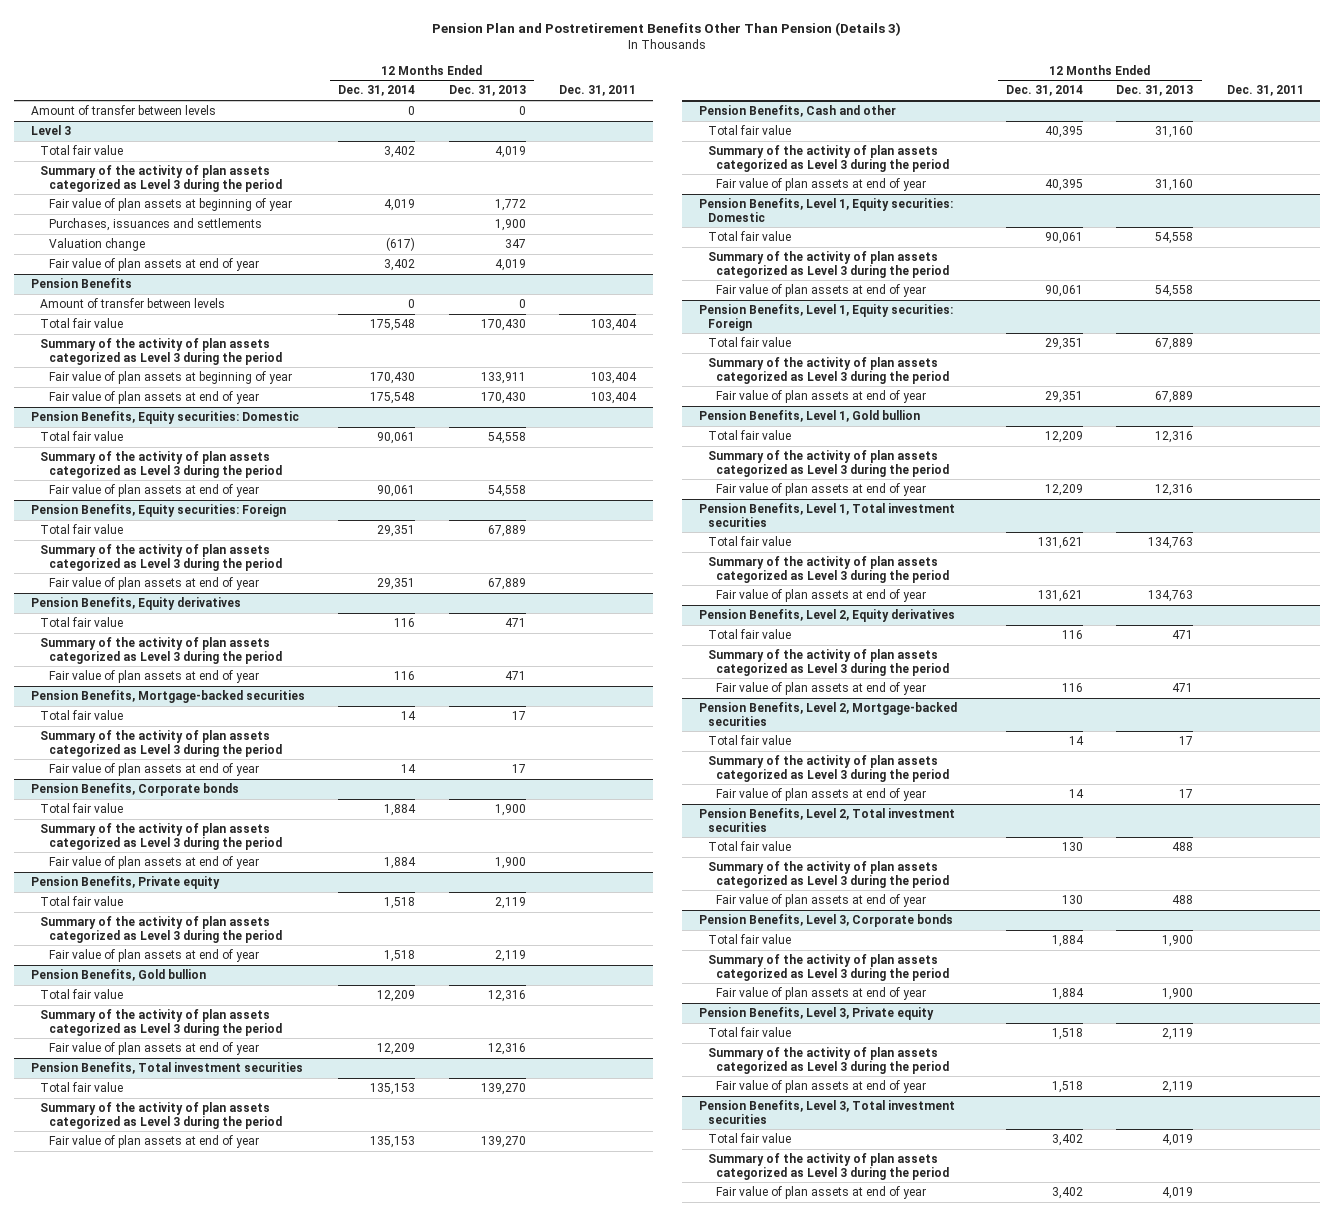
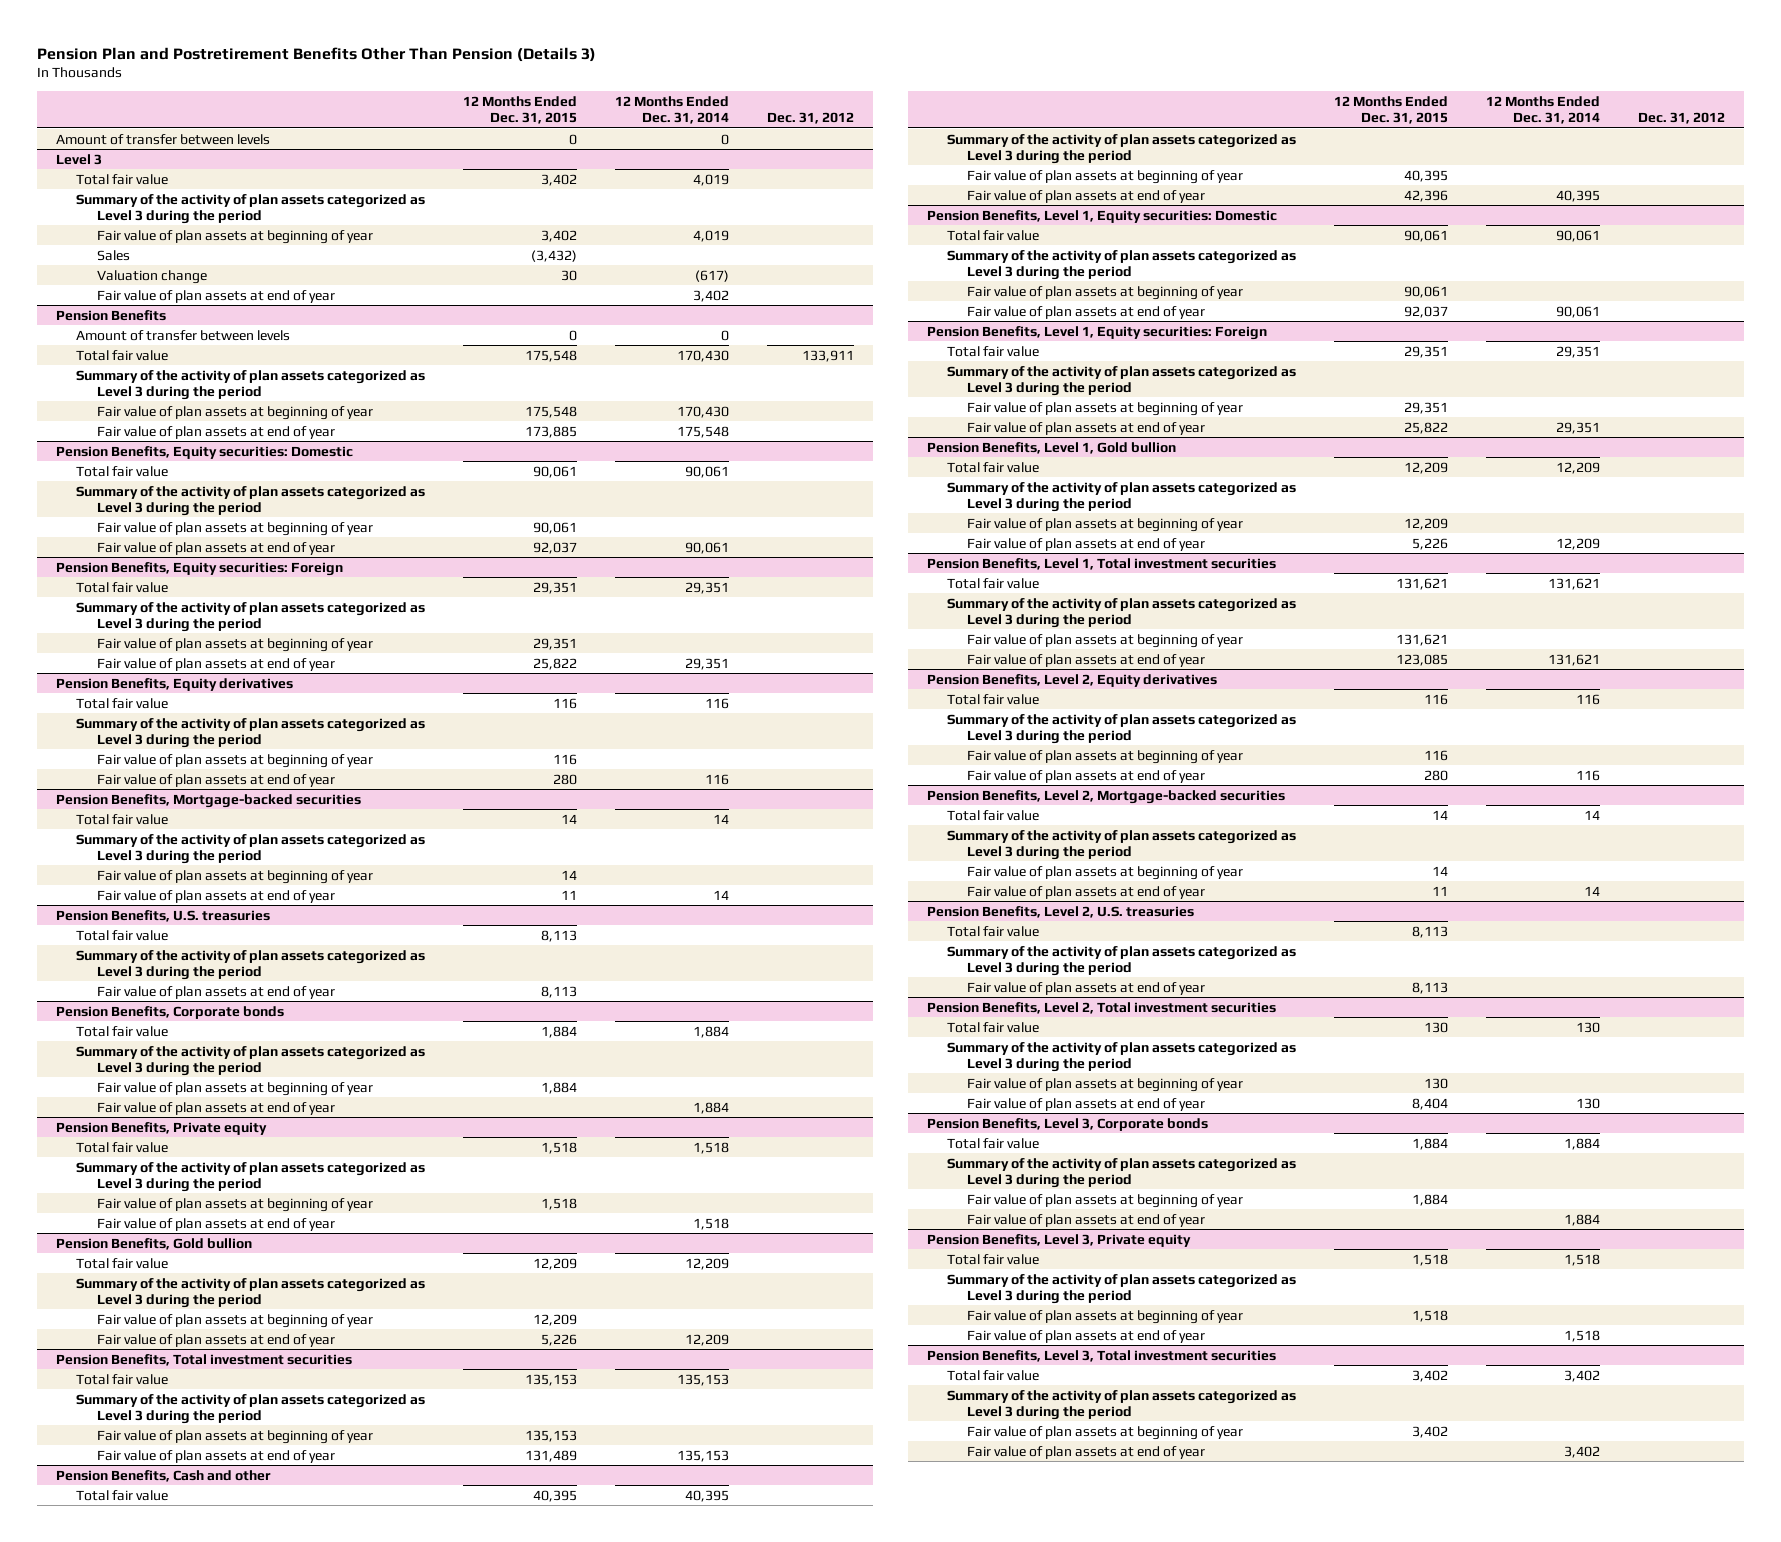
- | 12 Months Ended Dec. 31, 2014 | 12 Months Ended Dec. 31, 2013 | Dec. 31, 2011
+ | 12 Months Ended Dec. 31, 2015 | 12 Months Ended Dec. 31, 2014 | Dec. 31, 2012
@ Level 3
- Total fair value | 3,402 | 4,019 |
+ Total fair value | 3,402 | 4,019 |
- Purchases, issuances and settlements | | 1,900 |
+ Sales | (3,432) | |
@ Pension Benefits
- Total fair value | 175,548 | 170,430 | 103,404
+ Total fair value | 175,548 | 170,430 | 133,911
@ Pension Benefits, Equity securities: Domestic
+ Fair value of plan assets at beginning of year | 90,061 | |
@ Pension Benefits, Equity securities: Foreign
+ Fair value of plan assets at beginning of year | 29,351 | |
@ Pension Benefits, Equity derivatives
+ Fair value of plan assets at beginning of year | 116 | |
@ Pension Benefits, Mortgage-backed securities
+ Fair value of plan assets at beginning of year | 14 | |
+ Pension Benefits, U.S. treasuries
+ Total fair value | 8,113 | |
+ Summary of the activity of plan assets categorized as Level 3 during the period
+ Fair value of plan assets at end of year | 8,113 | |
@ Pension Benefits, Corporate bonds
+ Fair value of plan assets at beginning of year | 1,884 | |
@ Pension Benefits, Private equity
+ Fair value of plan assets at beginning of year | 1,518 | |
@ Pension Benefits, Gold bullion
+ Fair value of plan assets at beginning of year | 12,209 | |
@ Pension Benefits, Total investment securities
+ Fair value of plan assets at beginning of year | 135,153 | |
@ Pension Benefits, Cash and other
+ Fair value of plan assets at beginning of year | 40,395 | |
@ Pension Benefits, Level 1, Equity securities: Domestic
+ Fair value of plan assets at beginning of year | 90,061 | |
@ Pension Benefits, Level 1, Equity securities: Foreign
+ Fair value of plan assets at beginning of year | 29,351 | |
@ Pension Benefits, Level 1, Gold bullion
+ Fair value of plan assets at beginning of year | 12,209 | |
@ Pension Benefits, Level 1, Total investment securities
+ Fair value of plan assets at beginning of year | 131,621 | |
@ Pension Benefits, Level 2, Equity derivatives
+ Fair value of plan assets at beginning of year | 116 | |
@ Pension Benefits, Level 2, Mortgage-backed securities
+ Fair value of plan assets at beginning of year | 14 | |
+ Pension Benefits, Level 2, U.S. treasuries
+ Total fair value | 8,113 | |
+ Summary of the activity of plan assets categorized as Level 3 during the period
+ Fair value of plan assets at end of year | 8,113 | |
@ Pension Benefits, Level 2, Total investment securities
+ Fair value of plan assets at beginning of year | 130 | |
@ Pension Benefits, Level 3, Corporate bonds
+ Fair value of plan assets at beginning of year | 1,884 | |
@ Pension Benefits, Level 3, Private equity
+ Fair value of plan assets at beginning of year | 1,518 | |
@ Pension Benefits, Level 3, Total investment securities
+ Fair value of plan assets at beginning of year | 3,402 | |

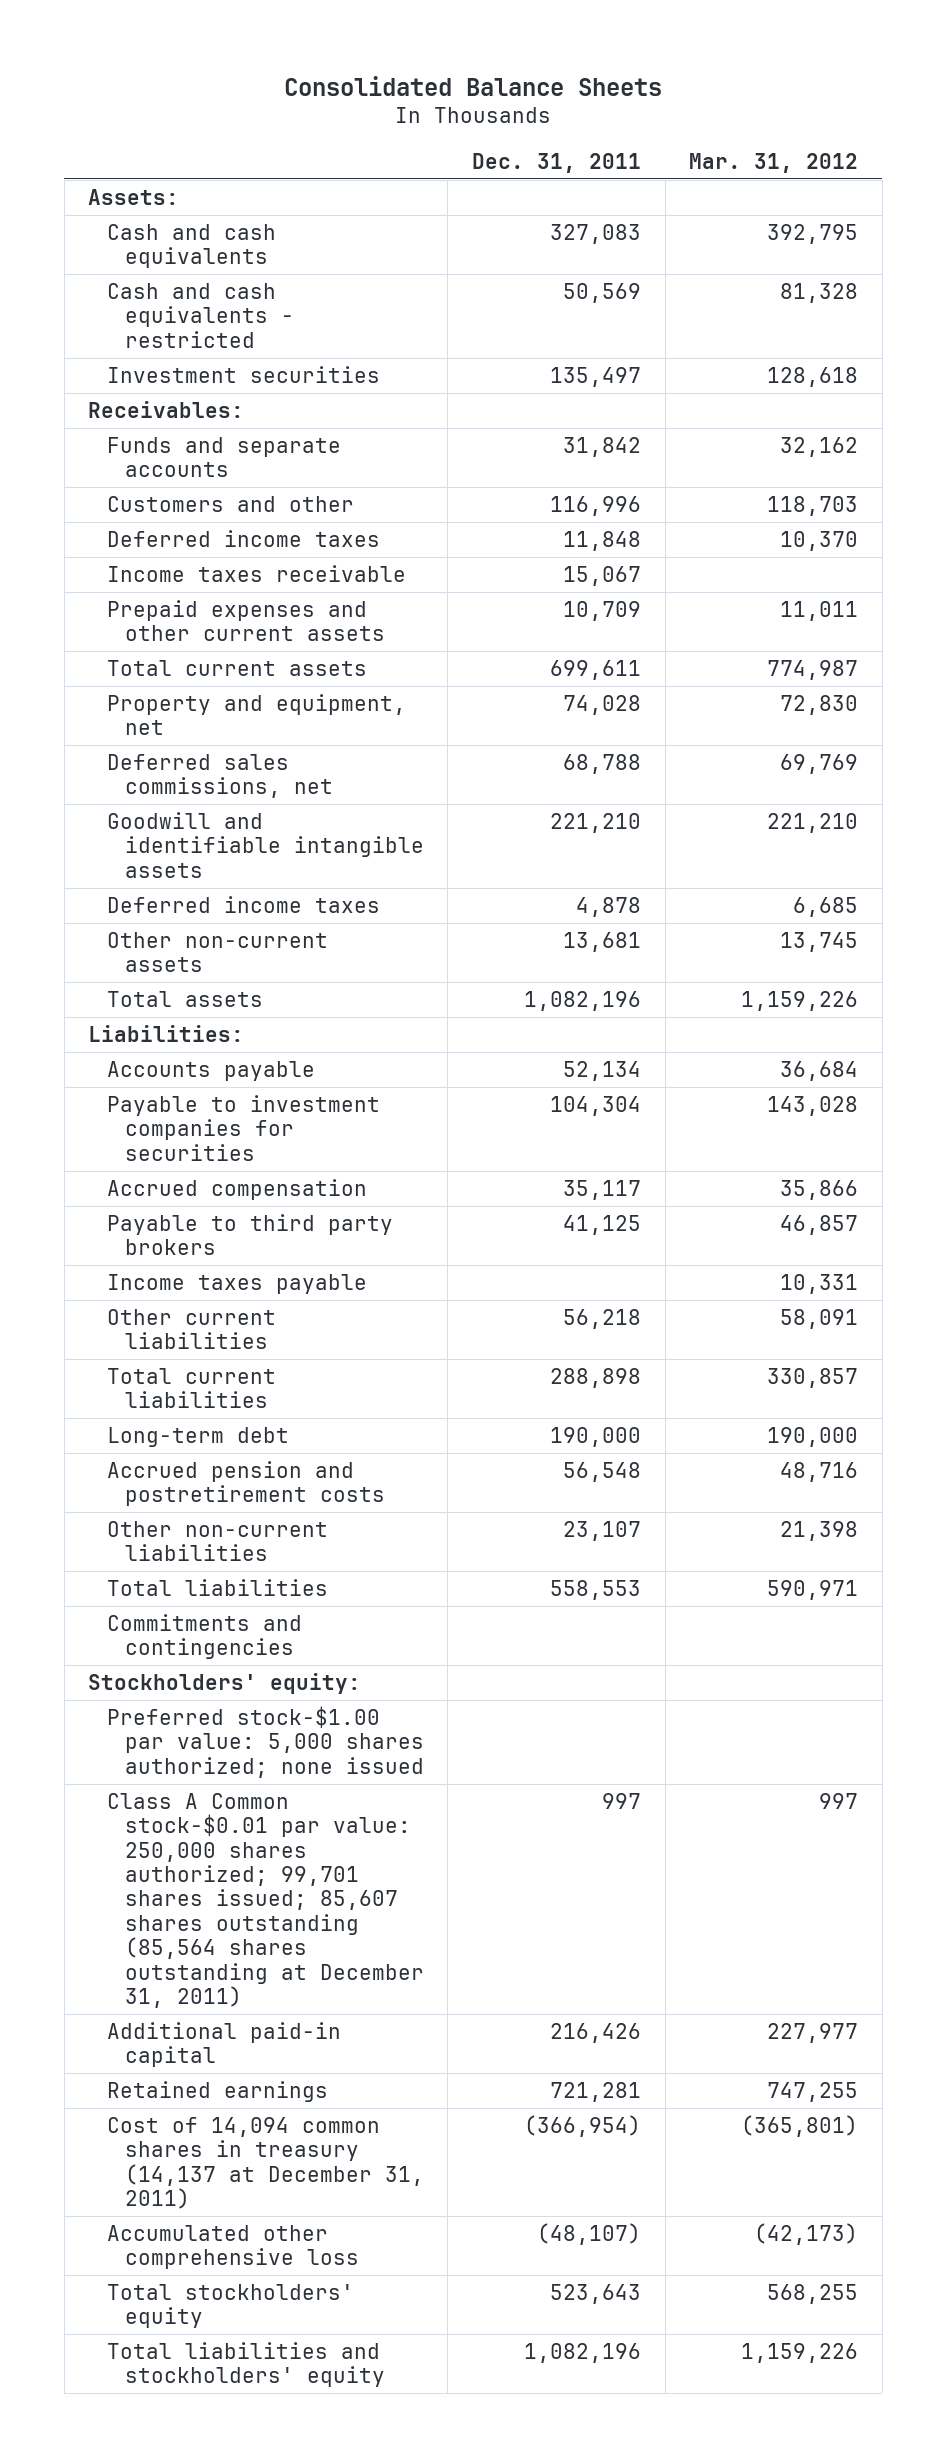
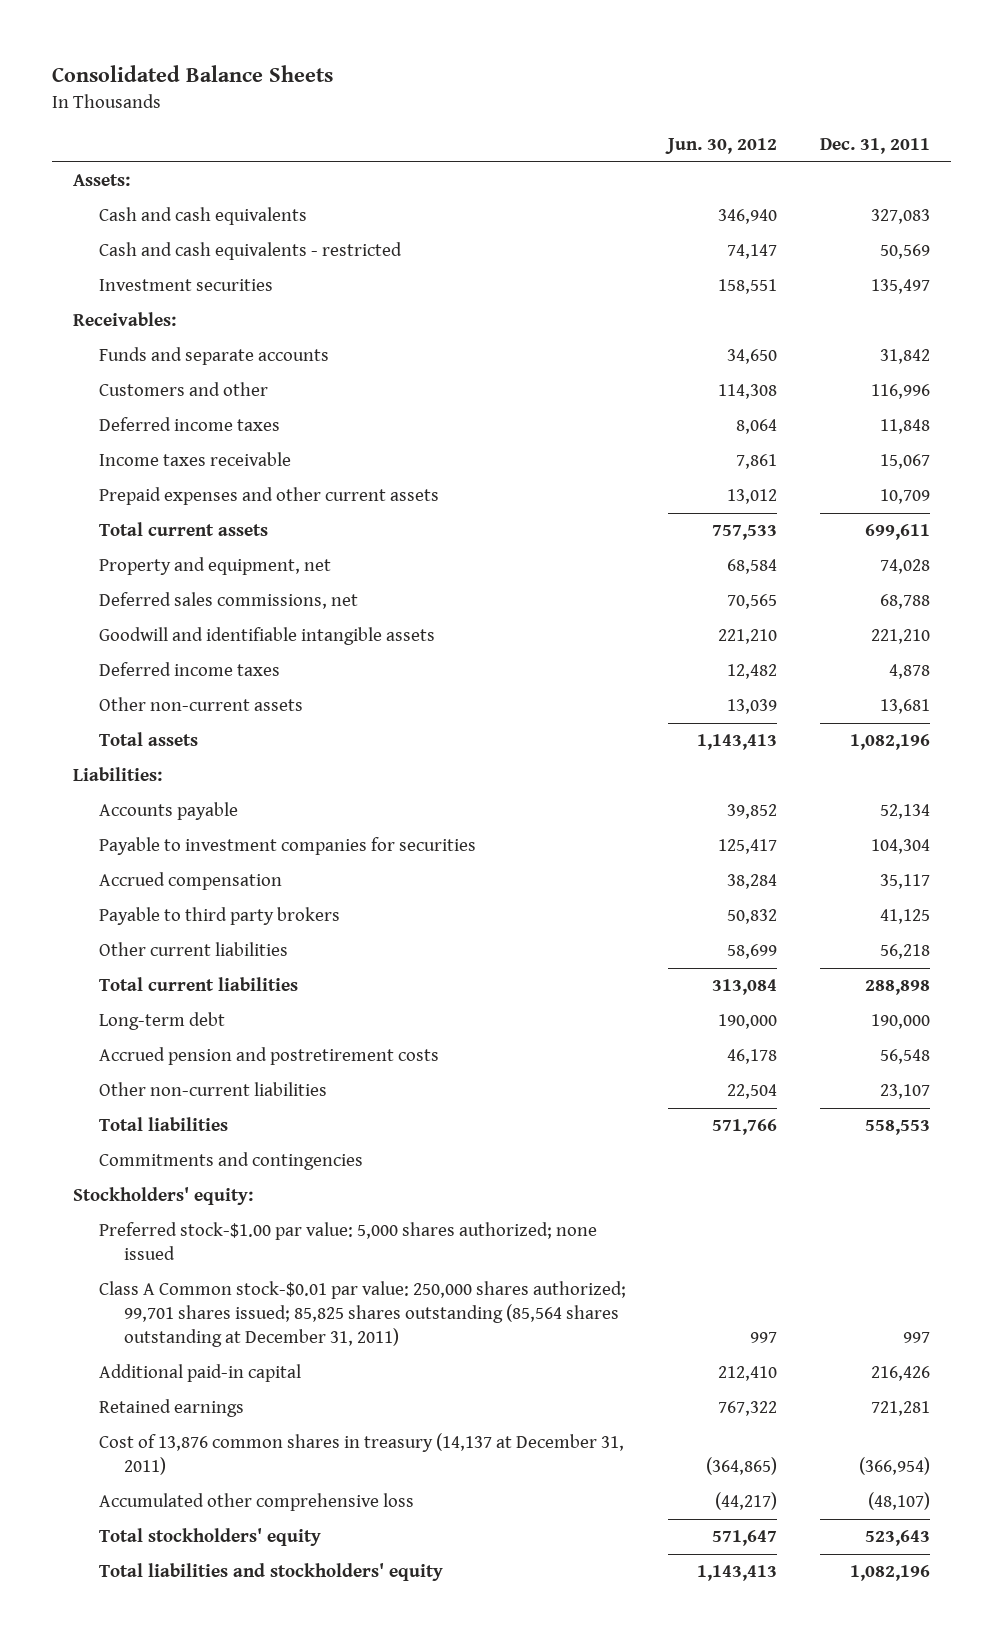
- | Dec. 31, 2011 | Mar. 31, 2012
+ | Jun. 30, 2012 | Dec. 31, 2011
- Income taxes payable | | 10,331
- Class A Common stock-$0.01 par value: 250,000 shares authorized; 99,701 shares issued; 85,607 shares outstanding (85,564 shares outstanding at December 31, 2011) | 997 | 997
+ Class A Common stock-$0.01 par value: 250,000 shares authorized; 99,701 shares issued; 85,825 shares outstanding (85,564 shares outstanding at December 31, 2011) | 997 | 997
- Cost of 14,094 common shares in treasury (14,137 at December 31, 2011) | (366,954) | (365,801)
+ Cost of 13,876 common shares in treasury (14,137 at December 31, 2011) | (364,865) | (366,954)

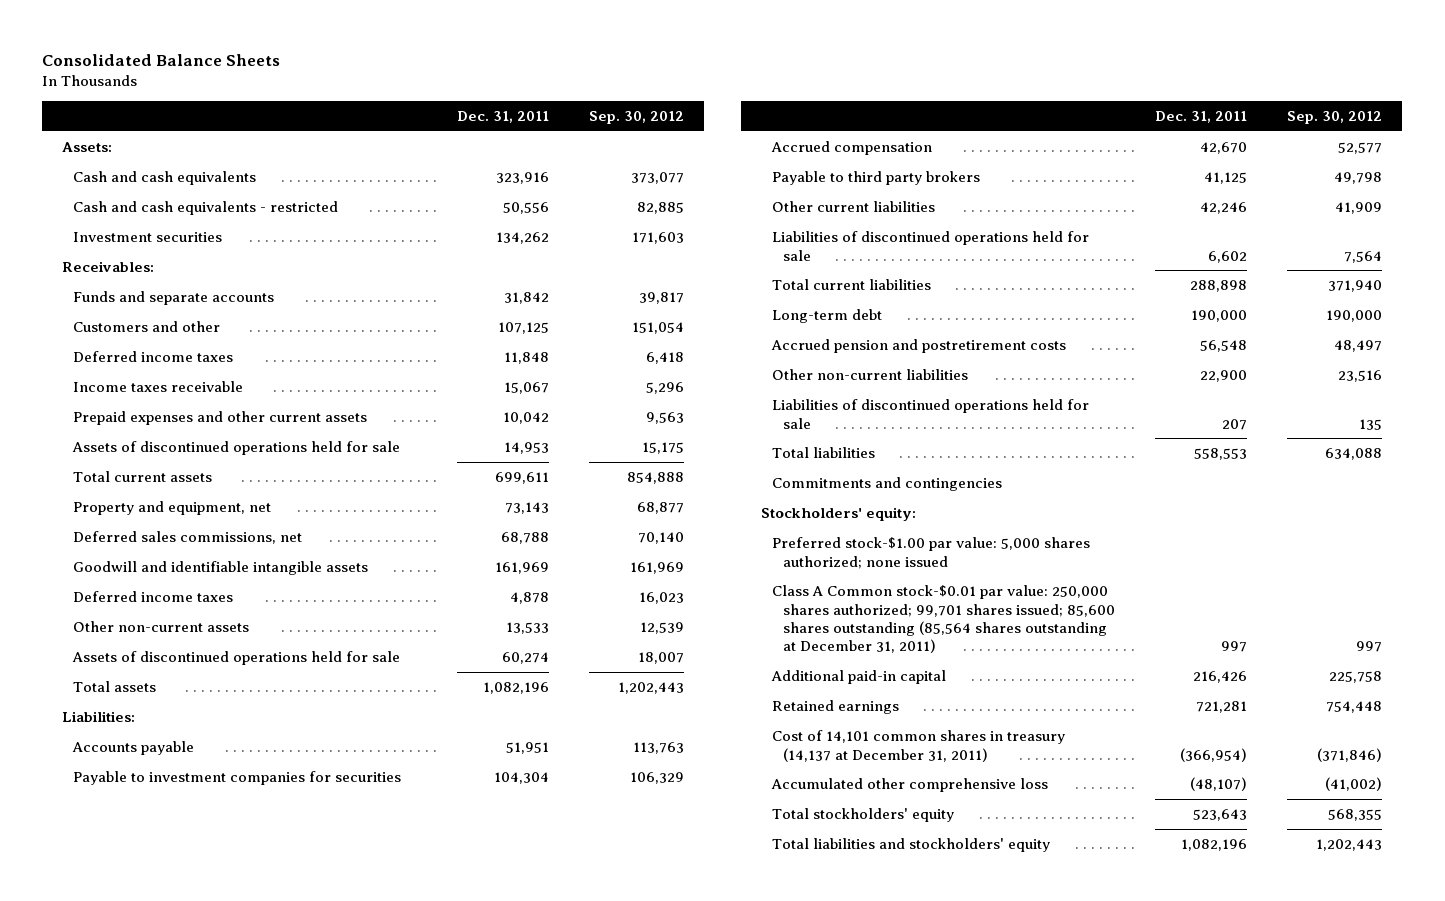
- | Jun. 30, 2012 | Dec. 31, 2011
+ | Dec. 31, 2011 | Sep. 30, 2012
- Cash and cash equivalents | 346,940 | 327,083
- Cash and cash equivalents - restricted | 74,147 | 50,569
- Investment securities | 158,551 | 135,497
+ Cash and cash equivalents | 323,916 | 373,077
+ Cash and cash equivalents - restricted | 50,556 | 82,885
+ Investment securities | 134,262 | 171,603
- Customers and other | 114,308 | 116,996
+ Customers and other | 107,125 | 151,054
- Prepaid expenses and other current assets | 13,012 | 10,709
+ Prepaid expenses and other current assets | 10,042 | 9,563
+ Assets of discontinued operations held for sale | 14,953 | 15,175
- Property and equipment, net | 68,584 | 74,028
+ Property and equipment, net | 73,143 | 68,877
- Goodwill and identifiable intangible assets | 221,210 | 221,210
+ Goodwill and identifiable intangible assets | 161,969 | 161,969
- Other non-current assets | 13,039 | 13,681
+ Other non-current assets | 13,533 | 12,539
+ Assets of discontinued operations held for sale | 60,274 | 18,007
- Accounts payable | 39,852 | 52,134
+ Accounts payable | 51,951 | 113,763
- Accrued compensation | 38,284 | 35,117
+ Accrued compensation | 42,670 | 52,577
- Other current liabilities | 58,699 | 56,218
+ Other current liabilities | 42,246 | 41,909
+ Liabilities of discontinued operations held for sale | 6,602 | 7,564
- Other non-current liabilities | 22,504 | 23,107
+ Other non-current liabilities | 22,900 | 23,516
+ Liabilities of discontinued operations held for sale | 207 | 135
- Class A Common stock-$0.01 par value: 250,000 shares authorized; 99,701 shares issued; 85,825 shares outstanding (85,564 shares outstanding at December 31, 2011) | 997 | 997
+ Class A Common stock-$0.01 par value: 250,000 shares authorized; 99,701 shares issued; 85,600 shares outstanding (85,564 shares outstanding at December 31, 2011) | 997 | 997
- Cost of 13,876 common shares in treasury (14,137 at December 31, 2011) | (364,865) | (366,954)
+ Cost of 14,101 common shares in treasury (14,137 at December 31, 2011) | (366,954) | (371,846)

